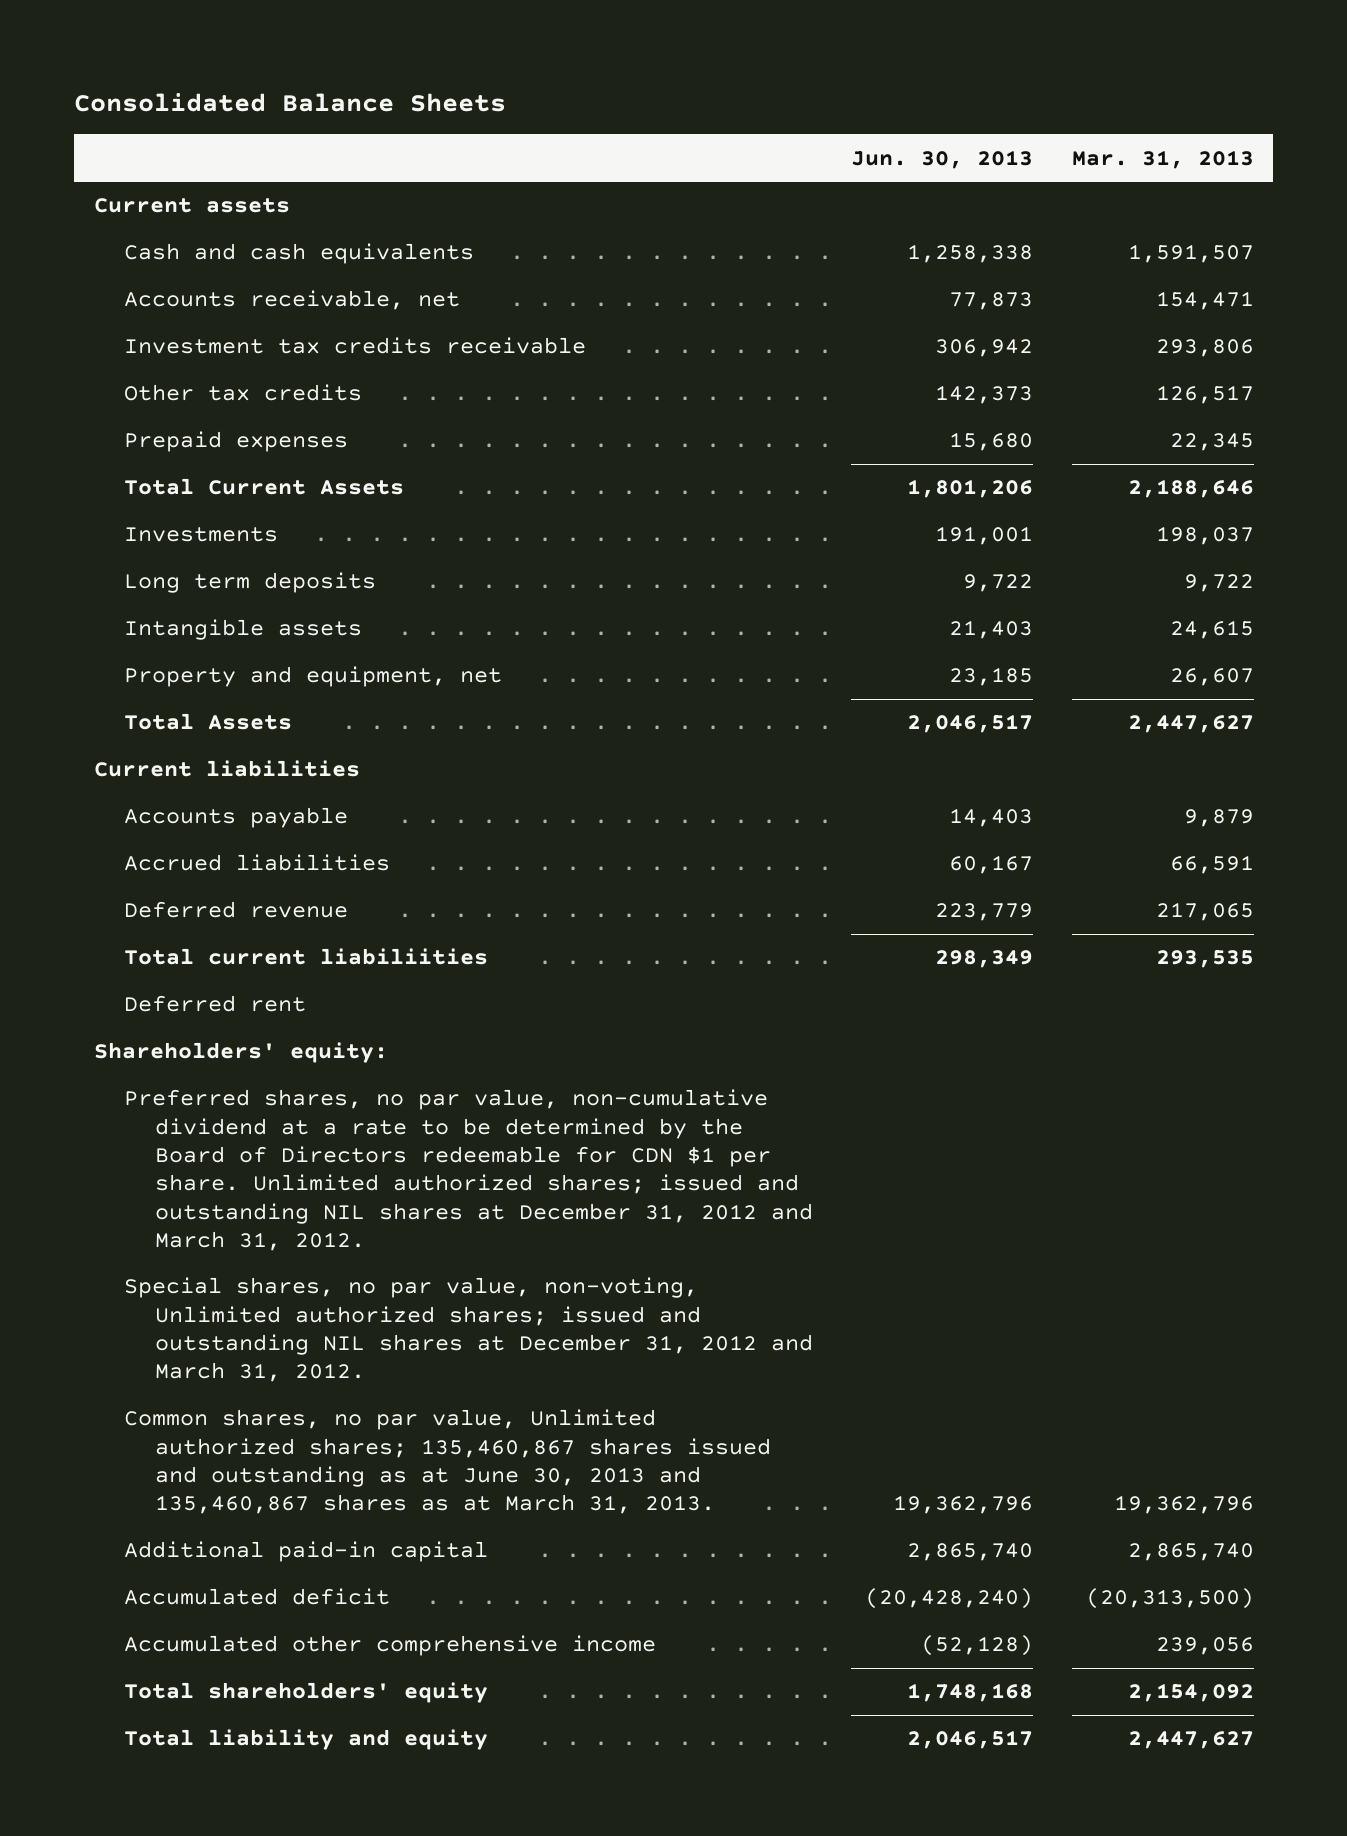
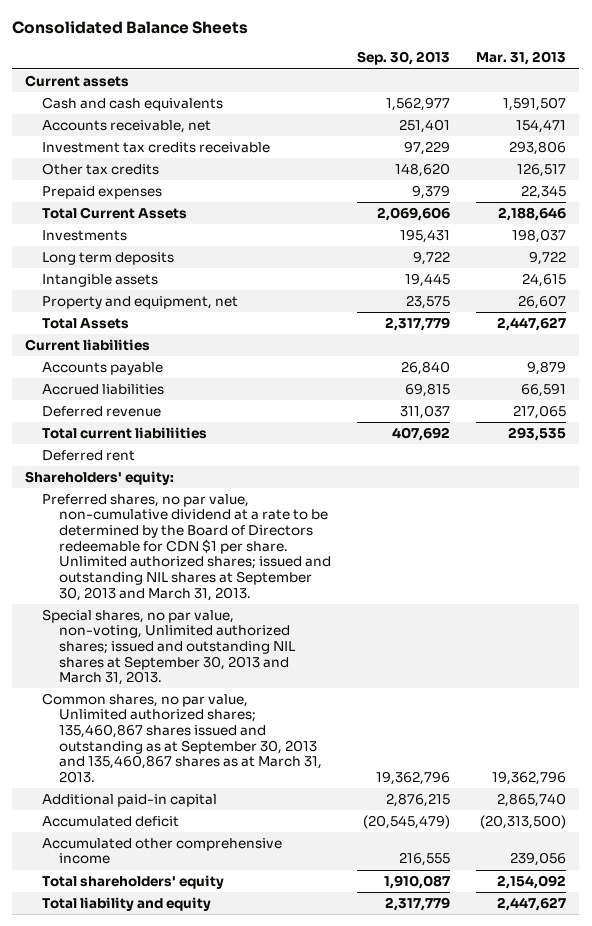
- | Jun. 30, 2013 | Mar. 31, 2013
+ | Sep. 30, 2013 | Mar. 31, 2013
- Preferred shares, no par value, non-cumulative dividend at a rate to be determined by the Board of Directors redeemable for CDN $1 per share. Unlimited authorized shares; issued and outstanding NIL shares at December 31, 2012 and March 31, 2012.
- Special shares, no par value, non-voting, Unlimited authorized shares; issued and outstanding NIL shares at December 31, 2012 and March 31, 2012.
- Common shares, no par value, Unlimited authorized shares; 135,460,867 shares issued and outstanding as at June 30, 2013 and 135,460,867 shares as at March 31, 2013. | 19,362,796 | 19,362,796
+ Preferred shares, no par value, non-cumulative dividend at a rate to be determined by the Board of Directors redeemable for CDN $1 per share. Unlimited authorized shares; issued and outstanding NIL shares at September 30, 2013 and March 31, 2013.
+ Special shares, no par value, non-voting, Unlimited authorized shares; issued and outstanding NIL shares at September 30, 2013 and March 31, 2013.
+ Common shares, no par value, Unlimited authorized shares; 135,460,867 shares issued and outstanding as at September 30, 2013 and 135,460,867 shares as at March 31, 2013. | 19,362,796 | 19,362,796

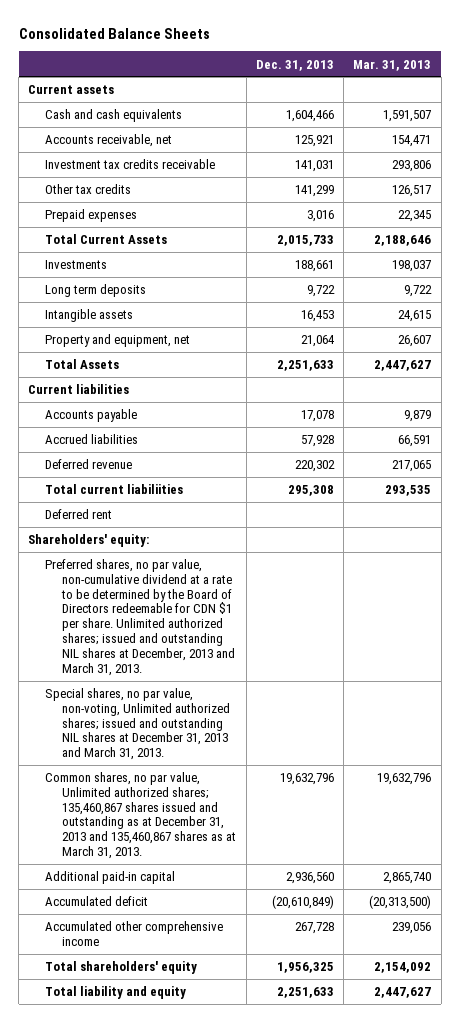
- | Sep. 30, 2013 | Mar. 31, 2013
+ | Dec. 31, 2013 | Mar. 31, 2013
- Preferred shares, no par value, non-cumulative dividend at a rate to be determined by the Board of Directors redeemable for CDN $1 per share. Unlimited authorized shares; issued and outstanding NIL shares at September 30, 2013 and March 31, 2013.
- Special shares, no par value, non-voting, Unlimited authorized shares; issued and outstanding NIL shares at September 30, 2013 and March 31, 2013.
- Common shares, no par value, Unlimited authorized shares; 135,460,867 shares issued and outstanding as at September 30, 2013 and 135,460,867 shares as at March 31, 2013. | 19,362,796 | 19,362,796
+ Preferred shares, no par value, non-cumulative dividend at a rate to be determined by the Board of Directors redeemable for CDN $1 per share. Unlimited authorized shares; issued and outstanding NIL shares at December, 2013 and March 31, 2013.
+ Special shares, no par value, non-voting, Unlimited authorized shares; issued and outstanding NIL shares at December 31, 2013 and March 31, 2013.
+ Common shares, no par value, Unlimited authorized shares; 135,460,867 shares issued and outstanding as at December 31, 2013 and 135,460,867 shares as at March 31, 2013. | 19,632,796 | 19,632,796

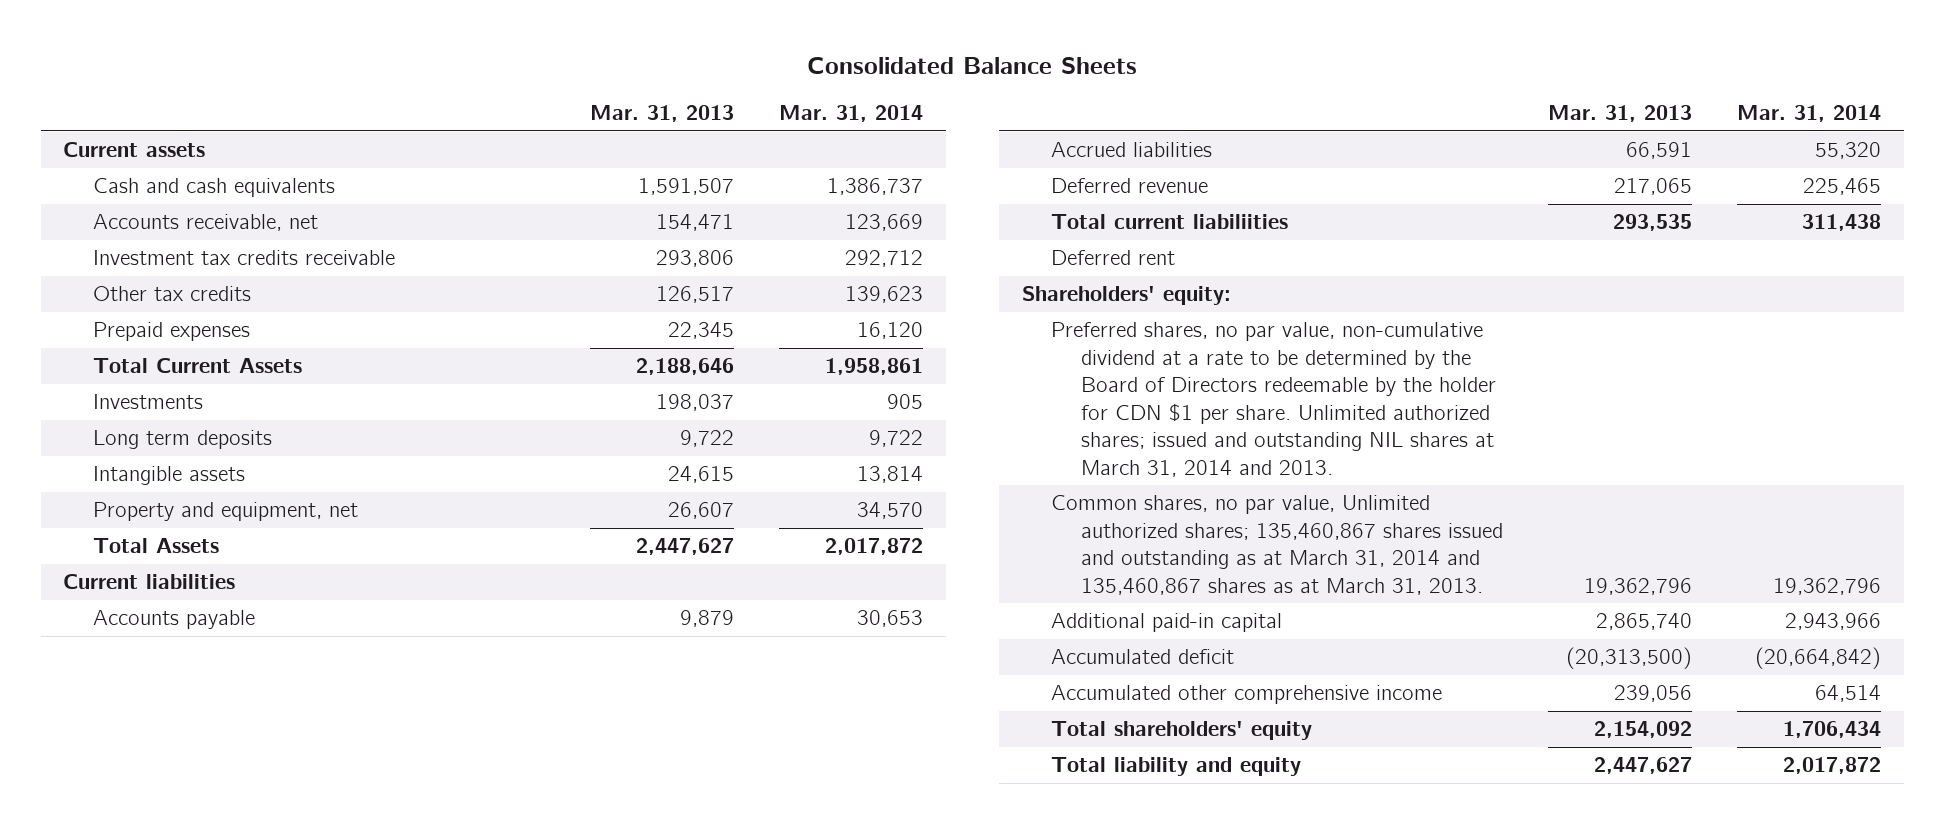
- | Dec. 31, 2013 | Mar. 31, 2013
+ | Mar. 31, 2013 | Mar. 31, 2014
- Preferred shares, no par value, non-cumulative dividend at a rate to be determined by the Board of Directors redeemable for CDN $1 per share. Unlimited authorized shares; issued and outstanding NIL shares at December, 2013 and March 31, 2013.
- Special shares, no par value, non-voting, Unlimited authorized shares; issued and outstanding NIL shares at December 31, 2013 and March 31, 2013.
- Common shares, no par value, Unlimited authorized shares; 135,460,867 shares issued and outstanding as at December 31, 2013 and 135,460,867 shares as at March 31, 2013. | 19,632,796 | 19,632,796
+ Preferred shares, no par value, non-cumulative dividend at a rate to be determined by the Board of Directors redeemable by the holder for CDN $1 per share. Unlimited authorized shares; issued and outstanding NIL shares at March 31, 2014 and 2013.
+ Common shares, no par value, Unlimited authorized shares; 135,460,867 shares issued and outstanding as at March 31, 2014 and 135,460,867 shares as at March 31, 2013. | 19,362,796 | 19,362,796

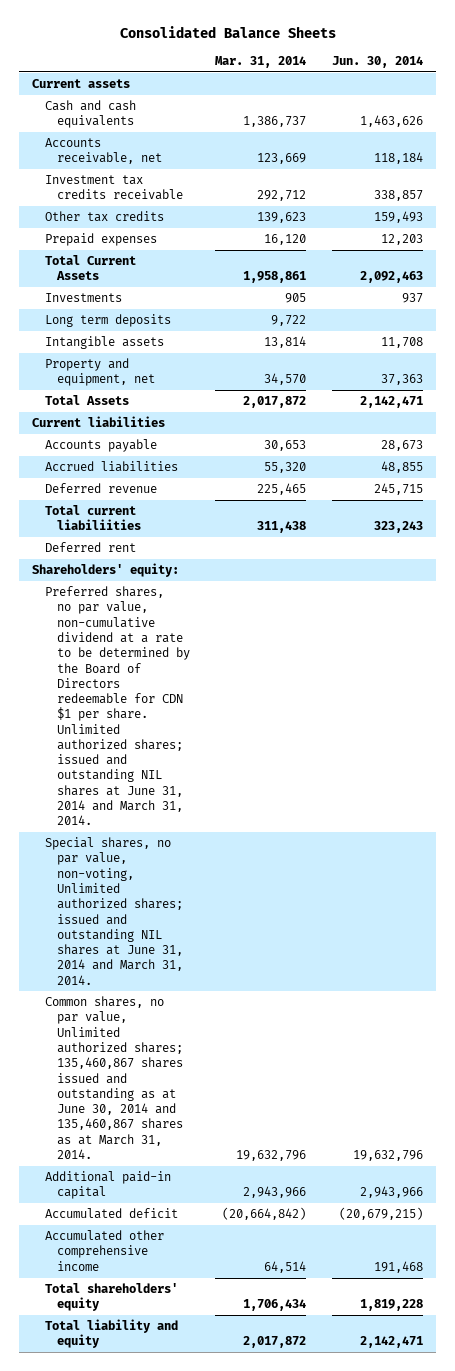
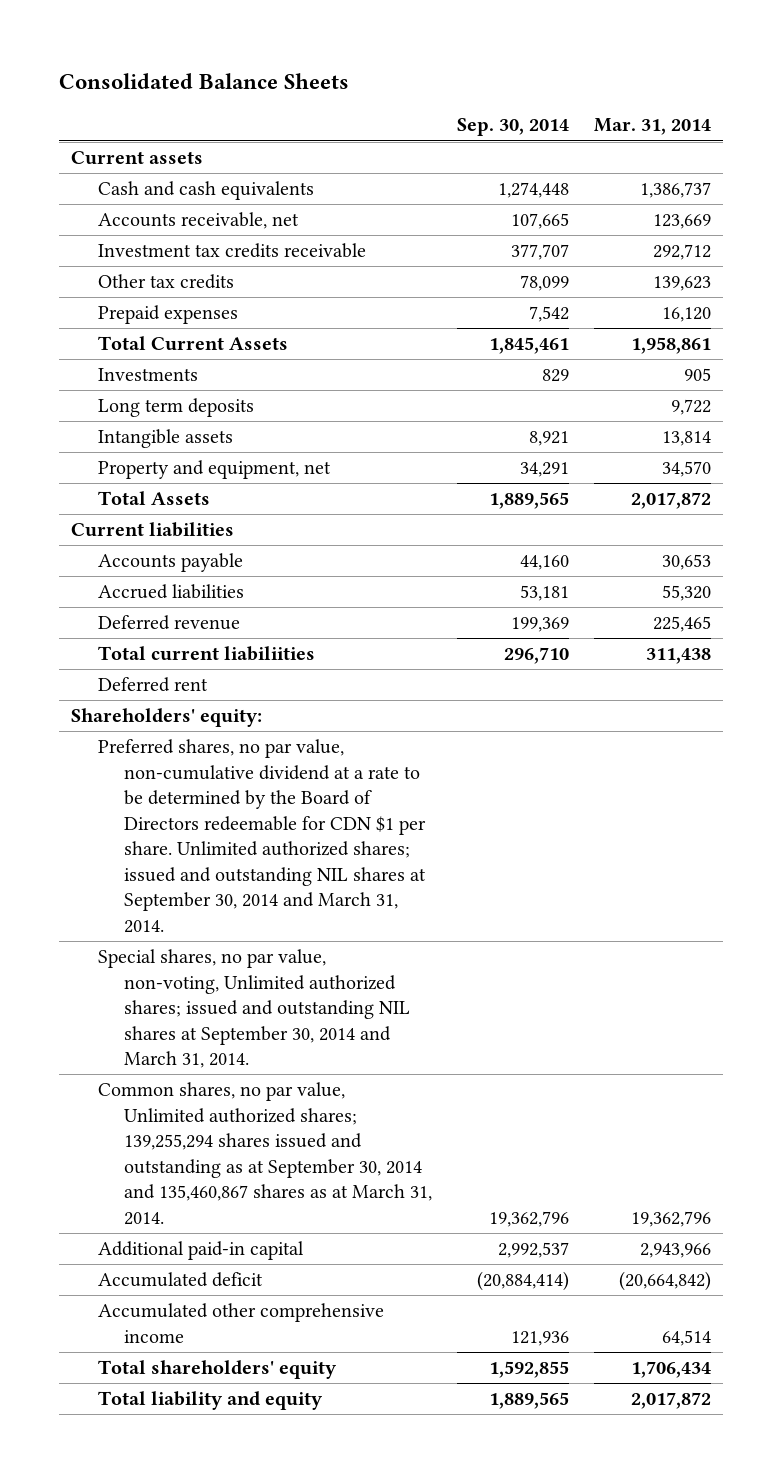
- | Mar. 31, 2014 | Jun. 30, 2014
+ | Sep. 30, 2014 | Mar. 31, 2014
- Preferred shares, no par value, non-cumulative dividend at a rate to be determined by the Board of Directors redeemable for CDN $1 per share. Unlimited authorized shares; issued and outstanding NIL shares at June 31, 2014 and March 31, 2014.
- Special shares, no par value, non-voting, Unlimited authorized shares; issued and outstanding NIL shares at June 31, 2014 and March 31, 2014.
- Common shares, no par value, Unlimited authorized shares; 135,460,867 shares issued and outstanding as at June 30, 2014 and 135,460,867 shares as at March 31, 2014. | 19,632,796 | 19,632,796
+ Preferred shares, no par value, non-cumulative dividend at a rate to be determined by the Board of Directors redeemable for CDN $1 per share. Unlimited authorized shares; issued and outstanding NIL shares at September 30, 2014 and March 31, 2014.
+ Special shares, no par value, non-voting, Unlimited authorized shares; issued and outstanding NIL shares at September 30, 2014 and March 31, 2014.
+ Common shares, no par value, Unlimited authorized shares; 139,255,294 shares issued and outstanding as at September 30, 2014 and 135,460,867 shares as at March 31, 2014. | 19,362,796 | 19,362,796

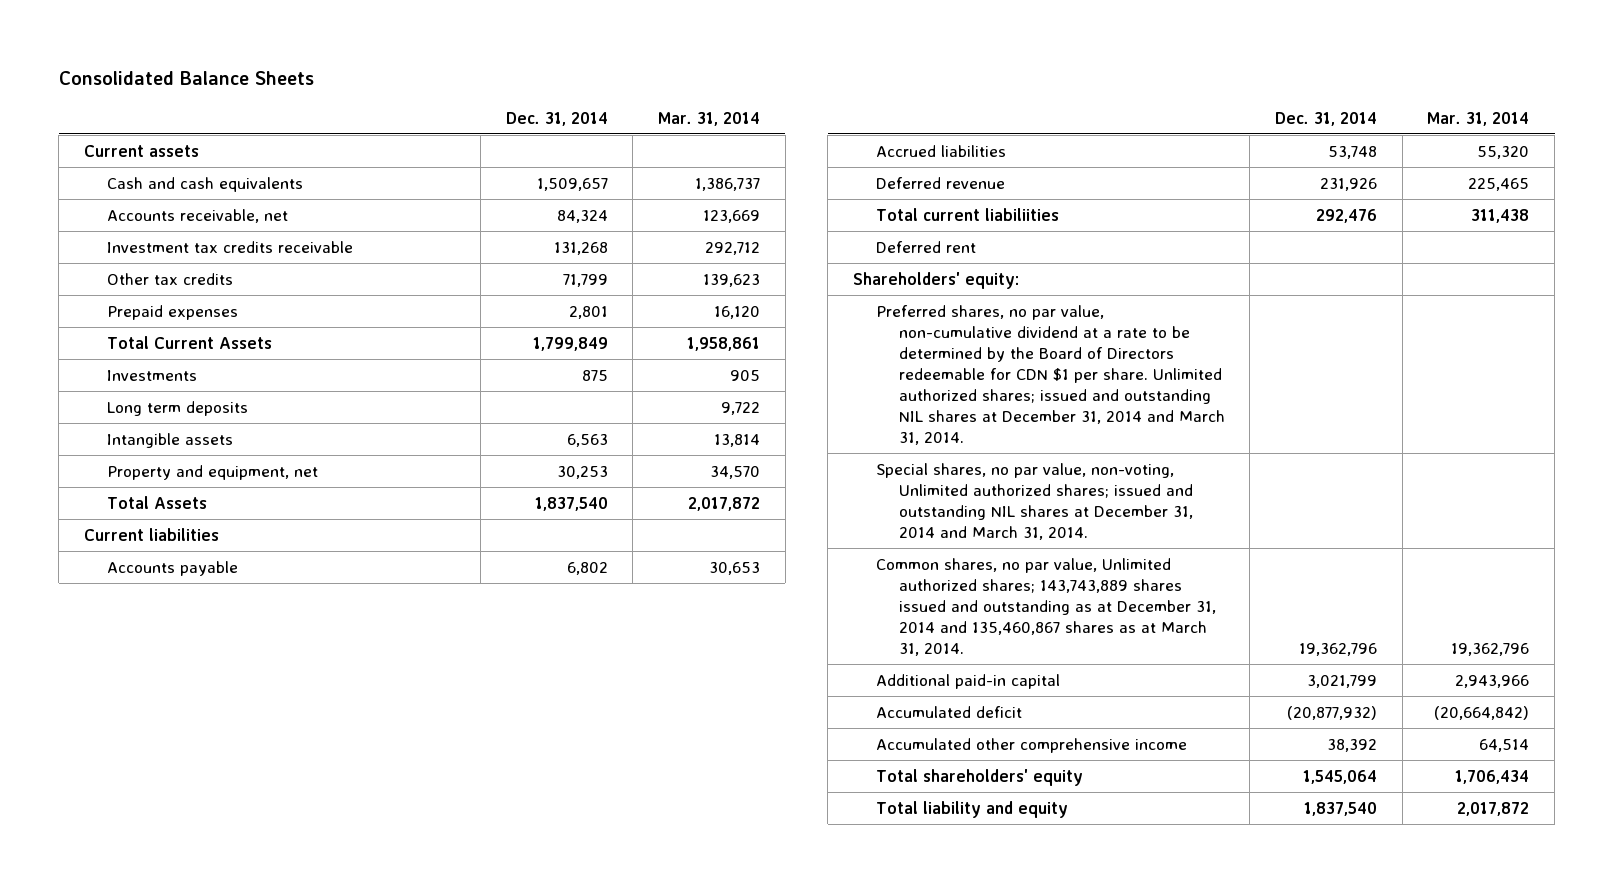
- | Sep. 30, 2014 | Mar. 31, 2014
+ | Dec. 31, 2014 | Mar. 31, 2014
- Preferred shares, no par value, non-cumulative dividend at a rate to be determined by the Board of Directors redeemable for CDN $1 per share. Unlimited authorized shares; issued and outstanding NIL shares at September 30, 2014 and March 31, 2014.
- Special shares, no par value, non-voting, Unlimited authorized shares; issued and outstanding NIL shares at September 30, 2014 and March 31, 2014.
- Common shares, no par value, Unlimited authorized shares; 139,255,294 shares issued and outstanding as at September 30, 2014 and 135,460,867 shares as at March 31, 2014. | 19,362,796 | 19,362,796
+ Preferred shares, no par value, non-cumulative dividend at a rate to be determined by the Board of Directors redeemable for CDN $1 per share. Unlimited authorized shares; issued and outstanding NIL shares at December 31, 2014 and March 31, 2014.
+ Special shares, no par value, non-voting, Unlimited authorized shares; issued and outstanding NIL shares at December 31, 2014 and March 31, 2014.
+ Common shares, no par value, Unlimited authorized shares; 143,743,889 shares issued and outstanding as at December 31, 2014 and 135,460,867 shares as at March 31, 2014. | 19,362,796 | 19,362,796

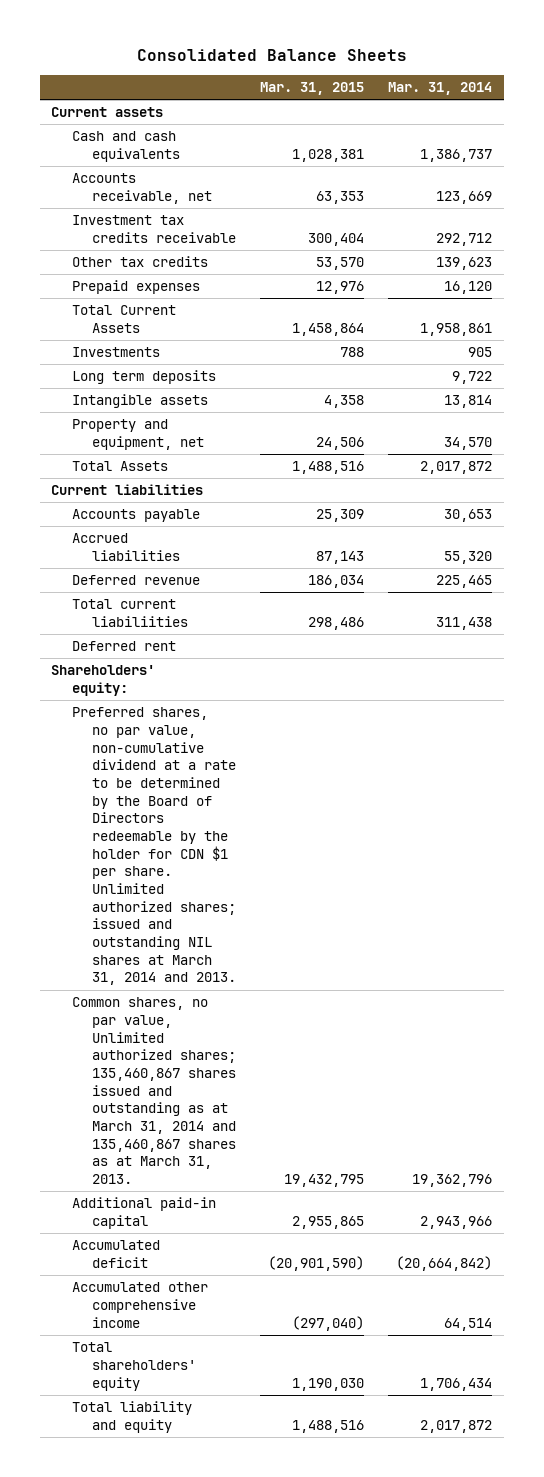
- | Dec. 31, 2014 | Mar. 31, 2014
+ | Mar. 31, 2015 | Mar. 31, 2014
- Preferred shares, no par value, non-cumulative dividend at a rate to be determined by the Board of Directors redeemable for CDN $1 per share. Unlimited authorized shares; issued and outstanding NIL shares at December 31, 2014 and March 31, 2014.
- Special shares, no par value, non-voting, Unlimited authorized shares; issued and outstanding NIL shares at December 31, 2014 and March 31, 2014.
- Common shares, no par value, Unlimited authorized shares; 143,743,889 shares issued and outstanding as at December 31, 2014 and 135,460,867 shares as at March 31, 2014. | 19,362,796 | 19,362,796
+ Preferred shares, no par value, non-cumulative dividend at a rate to be determined by the Board of Directors redeemable by the holder for CDN $1 per share. Unlimited authorized shares; issued and outstanding NIL shares at March 31, 2014 and 2013.
+ Common shares, no par value, Unlimited authorized shares; 135,460,867 shares issued and outstanding as at March 31, 2014 and 135,460,867 shares as at March 31, 2013. | 19,432,795 | 19,362,796

